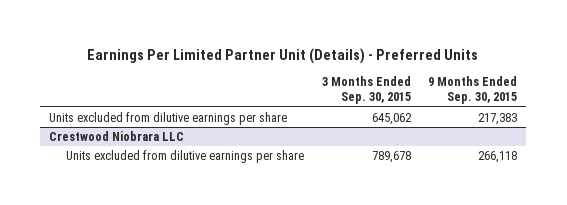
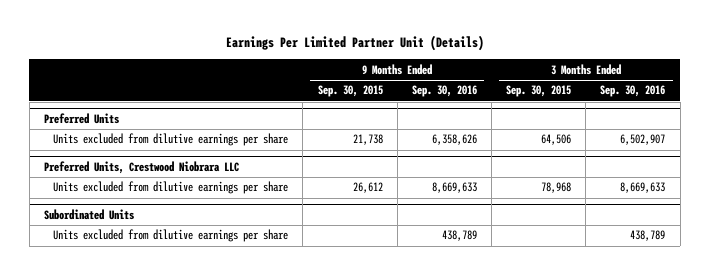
- Earnings Per Limited Partner Unit (Details) - Preferred Units
+ Earnings Per Limited Partner Unit (Details)
- | 3 Months Ended Sep. 30, 2015 | 9 Months Ended Sep. 30, 2015
+ | 9 Months Ended Sep. 30, 2015 | 9 Months Ended Sep. 30, 2016 | 3 Months Ended Sep. 30, 2015 | 3 Months Ended Sep. 30, 2016
- Units excluded from dilutive earnings per share | 645,062 | 217,383
- Crestwood Niobrara LLC
- Units excluded from dilutive earnings per share | 789,678 | 266,118
+ Preferred Units
+ Units excluded from dilutive earnings per share | 21,738 | 6,358,626 | 64,506 | 6,502,907
+ Preferred Units, Crestwood Niobrara LLC
+ Units excluded from dilutive earnings per share | 26,612 | 8,669,633 | 78,968 | 8,669,633
+ Subordinated Units
+ Units excluded from dilutive earnings per share | | 438,789 | | 438,789

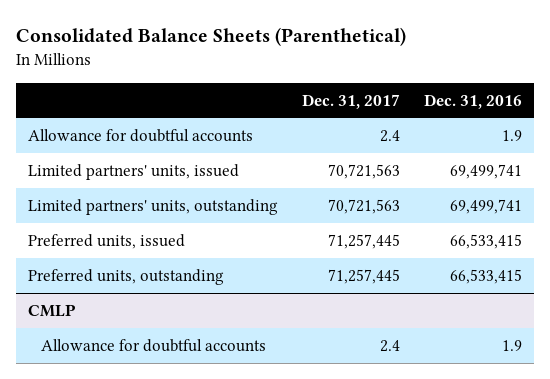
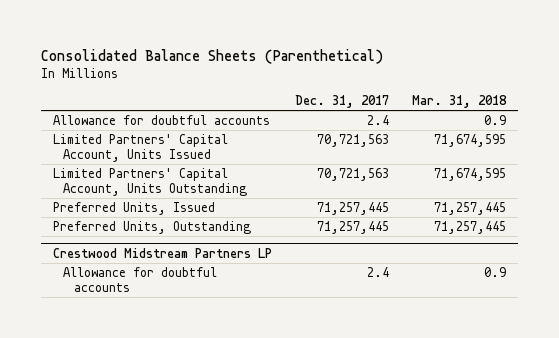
- | Dec. 31, 2017 | Dec. 31, 2016
+ | Dec. 31, 2017 | Mar. 31, 2018
- Limited partners' units, issued | 70,721,563 | 69,499,741
- Limited partners' units, outstanding | 70,721,563 | 69,499,741
- Preferred units, issued | 71,257,445 | 66,533,415
- Preferred units, outstanding | 71,257,445 | 66,533,415
- CMLP
+ Limited Partners' Capital Account, Units Issued | 70,721,563 | 71,674,595
+ Limited Partners' Capital Account, Units Outstanding | 70,721,563 | 71,674,595
+ Preferred Units, Issued | 71,257,445 | 71,257,445
+ Preferred Units, Outstanding | 71,257,445 | 71,257,445
+ Crestwood Midstream Partners LP

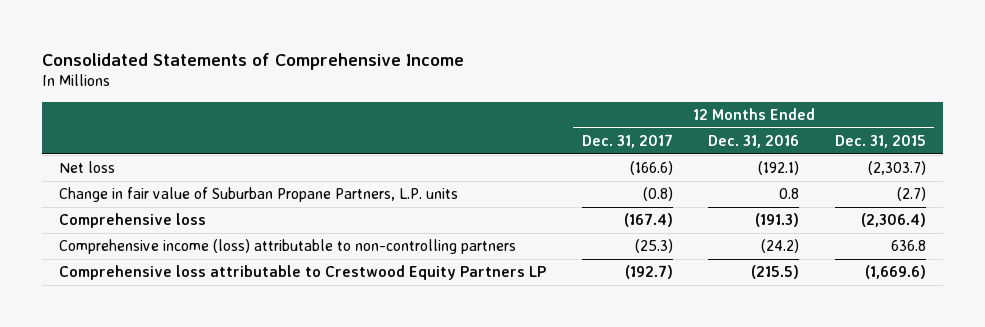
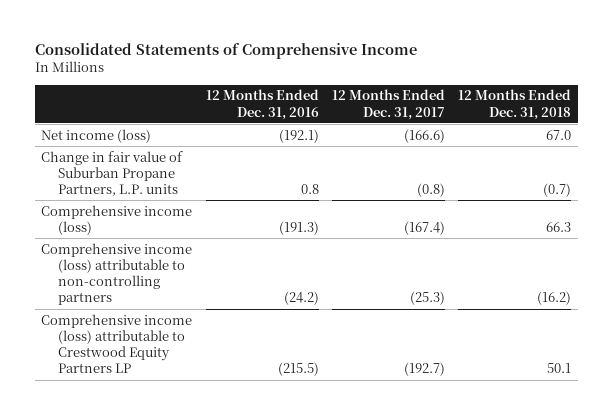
- | 12 Months Ended Dec. 31, 2017 | 12 Months Ended Dec. 31, 2016 | 12 Months Ended Dec. 31, 2015
+ | 12 Months Ended Dec. 31, 2016 | 12 Months Ended Dec. 31, 2017 | 12 Months Ended Dec. 31, 2018
- Net loss | (166.6) | (192.1) | (2,303.7)
+ Net income (loss) | (192.1) | (166.6) | 67.0
- Comprehensive loss | (167.4) | (191.3) | (2,306.4)
+ Comprehensive income (loss) | (191.3) | (167.4) | 66.3
- Comprehensive loss attributable to Crestwood Equity Partners LP | (192.7) | (215.5) | (1,669.6)
+ Comprehensive income (loss) attributable to Crestwood Equity Partners LP | (215.5) | (192.7) | 50.1

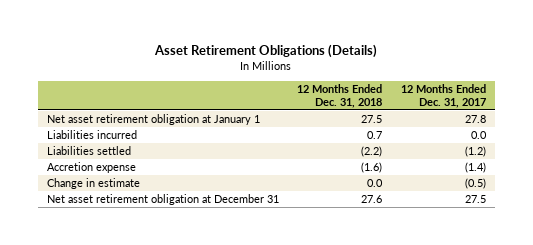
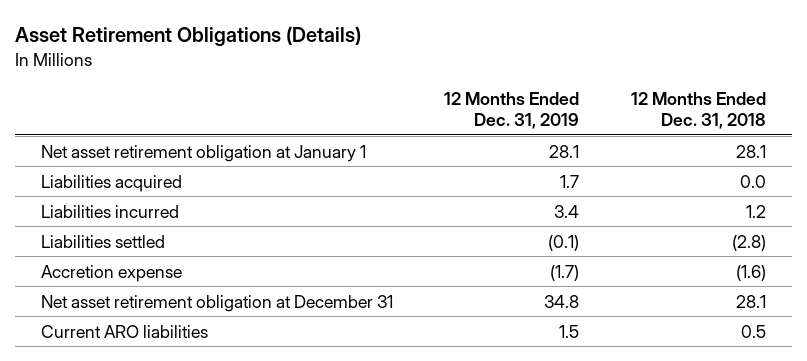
- | 12 Months Ended Dec. 31, 2018 | 12 Months Ended Dec. 31, 2017
+ | 12 Months Ended Dec. 31, 2019 | 12 Months Ended Dec. 31, 2018
- Net asset retirement obligation at January 1 | 27.5 | 27.8
- Liabilities incurred | 0.7 | 0.0
- Liabilities settled | (2.2) | (1.2)
+ Net asset retirement obligation at January 1 | 28.1 | 28.1
+ Liabilities acquired | 1.7 | 0.0
+ Liabilities incurred | 3.4 | 1.2
+ Liabilities settled | (0.1) | (2.8)
- Change in estimate | 0.0 | (0.5)
- Net asset retirement obligation at December 31 | 27.6 | 27.5
+ Net asset retirement obligation at December 31 | 34.8 | 28.1
+ Current ARO liabilities | 1.5 | 0.5

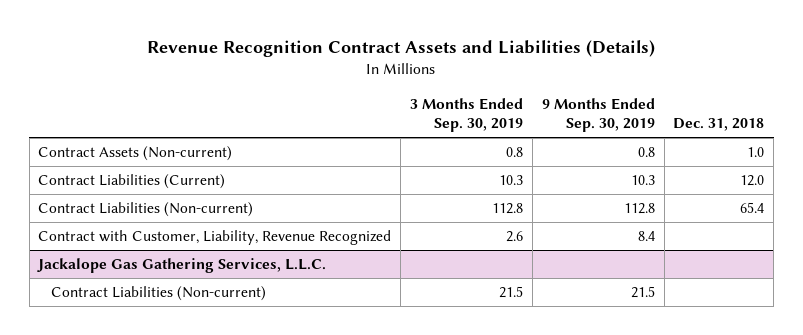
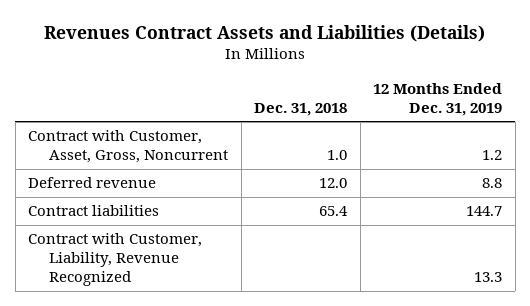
- Revenue Recognition Contract Assets and Liabilities (Details)
+ Revenues Contract Assets and Liabilities (Details)
- | 3 Months Ended Sep. 30, 2019 | 9 Months Ended Sep. 30, 2019 | Dec. 31, 2018
+ | Dec. 31, 2018 | 12 Months Ended Dec. 31, 2019
- Contract Assets (Non-current) | 0.8 | 0.8 | 1.0
- Contract Liabilities (Current) | 10.3 | 10.3 | 12.0
- Contract Liabilities (Non-current) | 112.8 | 112.8 | 65.4
+ Contract with Customer, Asset, Gross, Noncurrent | 1.0 | 1.2
+ Deferred revenue | 12.0 | 8.8
+ Contract liabilities | 65.4 | 144.7
- Jackalope Gas Gathering Services, L.L.C.
- Contract Liabilities (Non-current) | 21.5 | 21.5 |

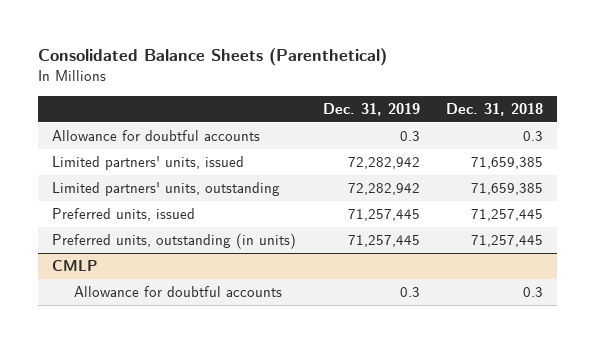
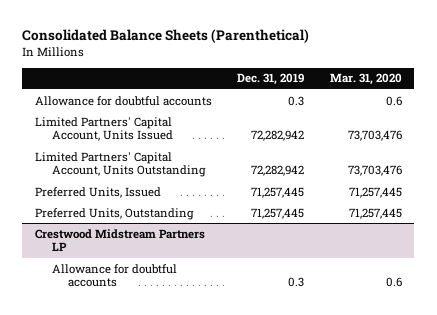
- | Dec. 31, 2019 | Dec. 31, 2018
+ | Dec. 31, 2019 | Mar. 31, 2020
- Limited partners' units, issued | 72,282,942 | 71,659,385
- Limited partners' units, outstanding | 72,282,942 | 71,659,385
- Preferred units, issued | 71,257,445 | 71,257,445
- Preferred units, outstanding (in units) | 71,257,445 | 71,257,445
- CMLP
+ Limited Partners' Capital Account, Units Issued | 72,282,942 | 73,703,476
+ Limited Partners' Capital Account, Units Outstanding | 72,282,942 | 73,703,476
+ Preferred Units, Issued | 71,257,445 | 71,257,445
+ Preferred Units, Outstanding | 71,257,445 | 71,257,445
+ Crestwood Midstream Partners LP

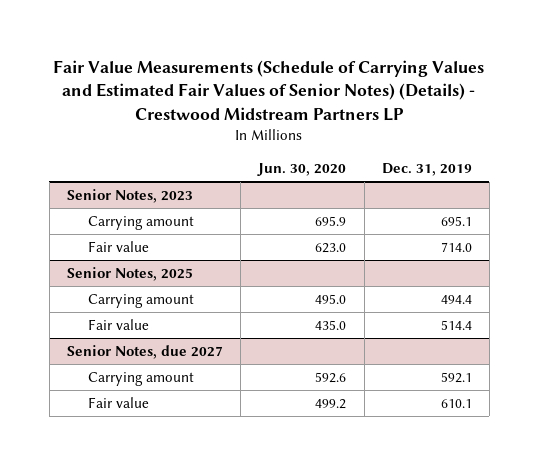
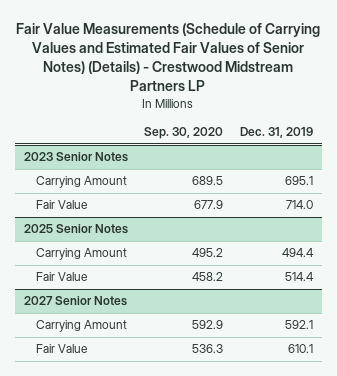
- | Jun. 30, 2020 | Dec. 31, 2019
+ | Sep. 30, 2020 | Dec. 31, 2019
- Senior Notes, 2023
- Carrying amount | 695.9 | 695.1
- Fair value | 623.0 | 714.0
- Senior Notes, 2025
- Carrying amount | 495.0 | 494.4
- Fair value | 435.0 | 514.4
- Senior Notes, due 2027
- Carrying amount | 592.6 | 592.1
- Fair value | 499.2 | 610.1
+ 2023 Senior Notes
+ Carrying Amount | 689.5 | 695.1
+ Fair Value | 677.9 | 714.0
+ 2025 Senior Notes
+ Carrying Amount | 495.2 | 494.4
+ Fair Value | 458.2 | 514.4
+ 2027 Senior Notes
+ Carrying Amount | 592.9 | 592.1
+ Fair Value | 536.3 | 610.1

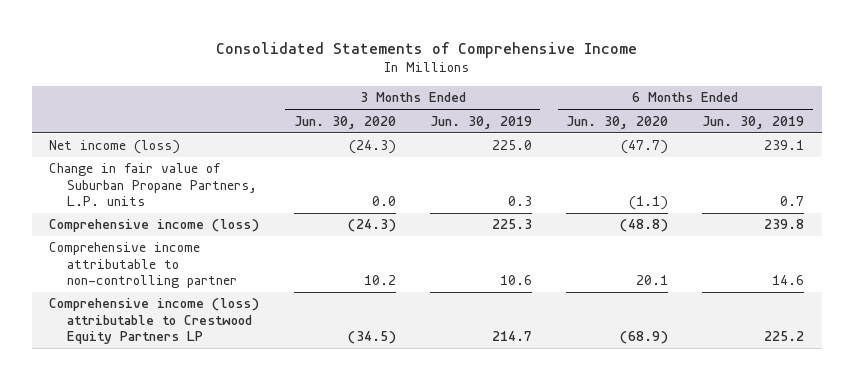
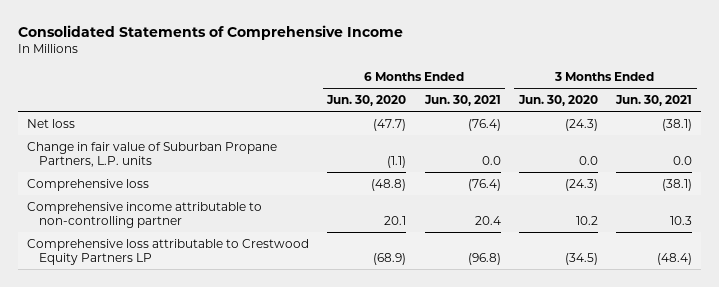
- | 3 Months Ended Jun. 30, 2020 | 3 Months Ended Jun. 30, 2019 | 6 Months Ended Jun. 30, 2020 | 6 Months Ended Jun. 30, 2019
+ | 6 Months Ended Jun. 30, 2020 | 6 Months Ended Jun. 30, 2021 | 3 Months Ended Jun. 30, 2020 | 3 Months Ended Jun. 30, 2021
- Net income (loss) | (24.3) | 225.0 | (47.7) | 239.1
+ Net loss | (47.7) | (76.4) | (24.3) | (38.1)
- Comprehensive income (loss) | (24.3) | 225.3 | (48.8) | 239.8
+ Comprehensive loss | (48.8) | (76.4) | (24.3) | (38.1)
- Comprehensive income (loss) attributable to Crestwood Equity Partners LP | (34.5) | 214.7 | (68.9) | 225.2
+ Comprehensive loss attributable to Crestwood Equity Partners LP | (68.9) | (96.8) | (34.5) | (48.4)

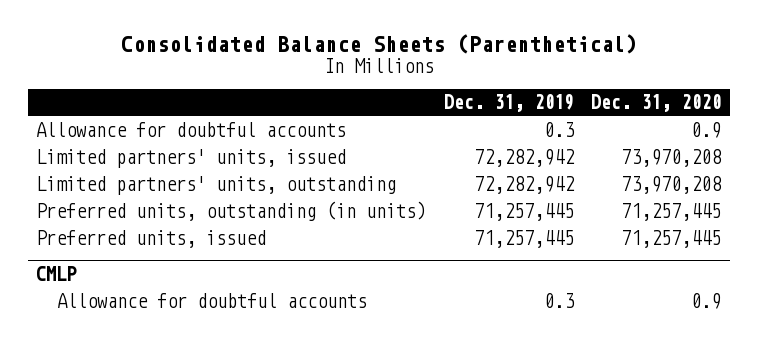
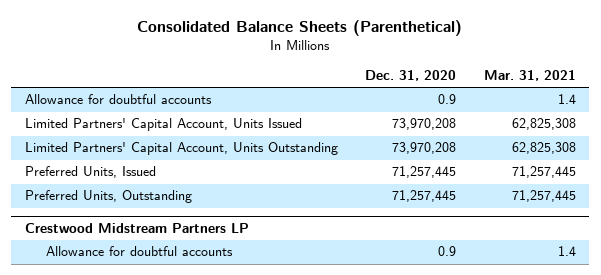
- | Dec. 31, 2019 | Dec. 31, 2020
+ | Dec. 31, 2020 | Mar. 31, 2021
- Limited partners' units, issued | 72,282,942 | 73,970,208
- Limited partners' units, outstanding | 72,282,942 | 73,970,208
- Preferred units, outstanding (in units) | 71,257,445 | 71,257,445
- Preferred units, issued | 71,257,445 | 71,257,445
- CMLP
+ Limited Partners' Capital Account, Units Issued | 73,970,208 | 62,825,308
+ Limited Partners' Capital Account, Units Outstanding | 73,970,208 | 62,825,308
+ Preferred Units, Issued | 71,257,445 | 71,257,445
+ Preferred Units, Outstanding | 71,257,445 | 71,257,445
+ Crestwood Midstream Partners LP

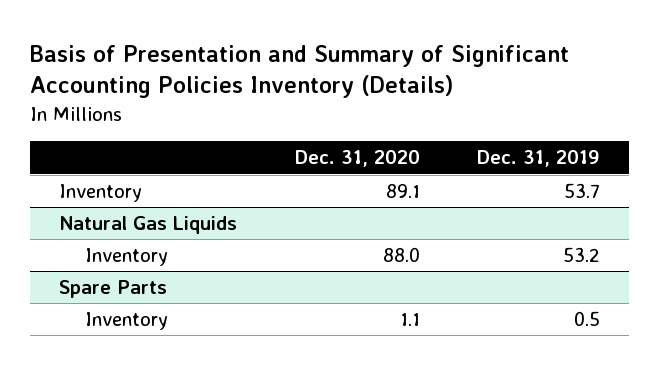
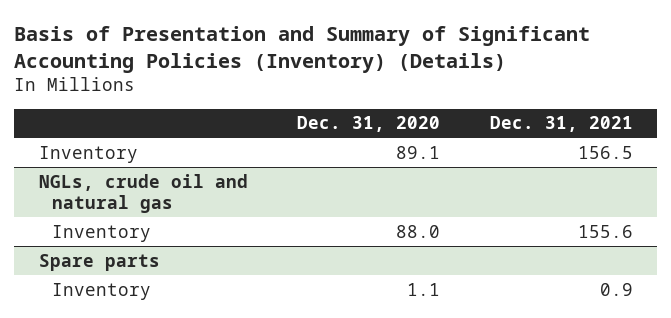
- Basis of Presentation and Summary of Significant Accounting Policies Inventory (Details)
+ Basis of Presentation and Summary of Significant Accounting Policies (Inventory) (Details)
- | Dec. 31, 2020 | Dec. 31, 2019
+ | Dec. 31, 2020 | Dec. 31, 2021
- Natural Gas Liquids
+ NGLs, crude oil and natural gas
- Spare Parts
+ Spare parts

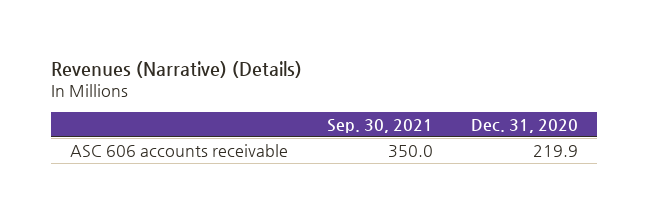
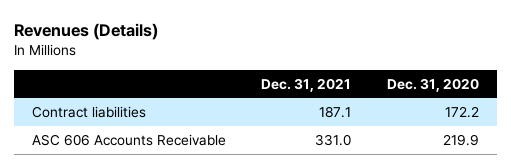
- Revenues (Narrative) (Details)
+ Revenues (Details)
- | Sep. 30, 2021 | Dec. 31, 2020
+ | Dec. 31, 2021 | Dec. 31, 2020
- ASC 606 accounts receivable | 350.0 | 219.9
+ Contract liabilities | 187.1 | 172.2
+ ASC 606 Accounts Receivable | 331.0 | 219.9

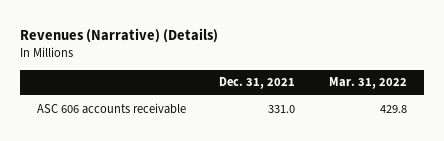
- Revenues (Details)
+ Revenues (Narrative) (Details)
- | Dec. 31, 2021 | Dec. 31, 2020
+ | Dec. 31, 2021 | Mar. 31, 2022
- Contract liabilities | 187.1 | 172.2
- ASC 606 Accounts Receivable | 331.0 | 219.9
+ ASC 606 accounts receivable | 331.0 | 429.8

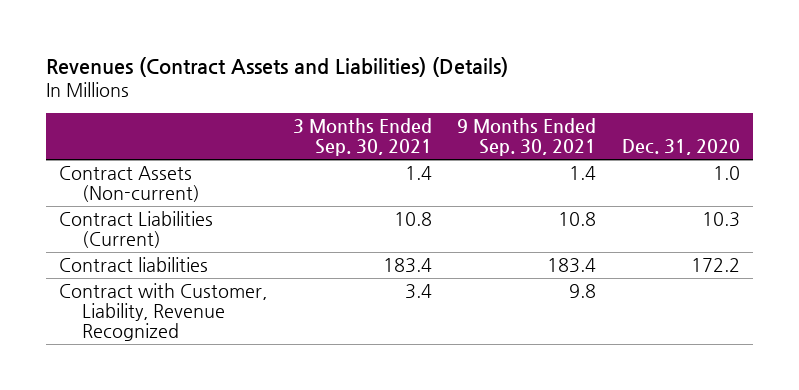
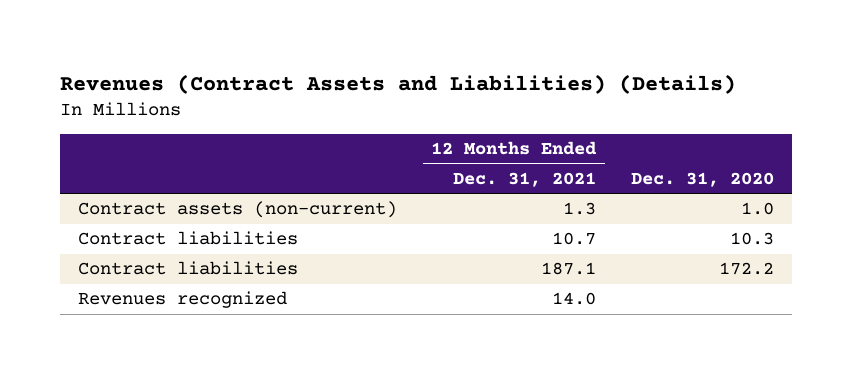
- | 3 Months Ended Sep. 30, 2021 | 9 Months Ended Sep. 30, 2021 | Dec. 31, 2020
+ | 12 Months Ended Dec. 31, 2021 | Dec. 31, 2020
- Contract Assets (Non-current) | 1.4 | 1.4 | 1.0
- Contract Liabilities (Current) | 10.8 | 10.8 | 10.3
+ Contract assets (non-current) | 1.3 | 1.0
+ Contract liabilities | 10.7 | 10.3
- Contract with Customer, Liability, Revenue Recognized | 3.4 | 9.8 |
+ Revenues recognized | 14.0 |

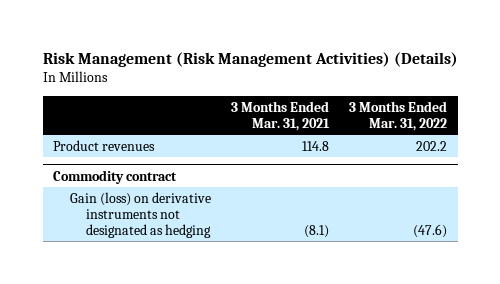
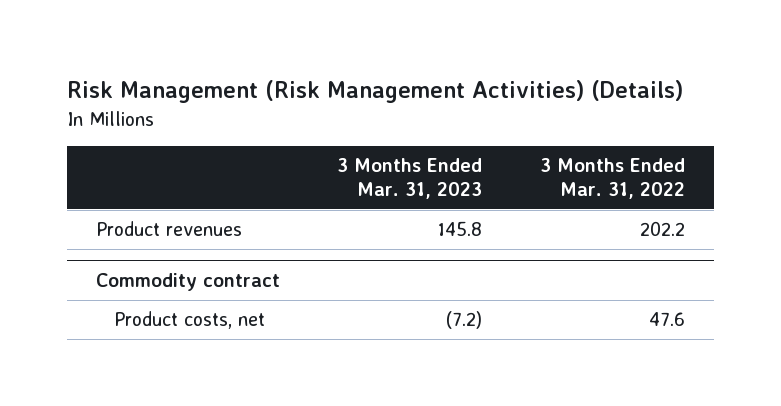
- | 3 Months Ended Mar. 31, 2021 | 3 Months Ended Mar. 31, 2022
+ | 3 Months Ended Mar. 31, 2023 | 3 Months Ended Mar. 31, 2022
@ Commodity contract
- Gain (loss) on derivative instruments not designated as hedging | (8.1) | (47.6)
+ Product costs, net | (7.2) | 47.6

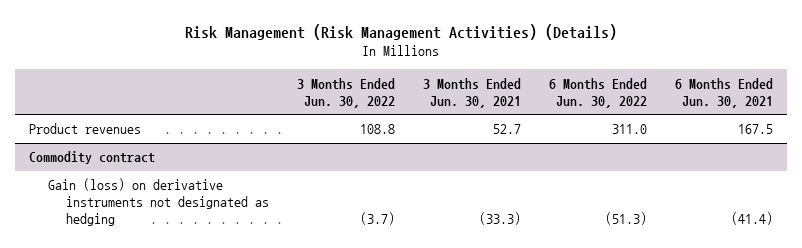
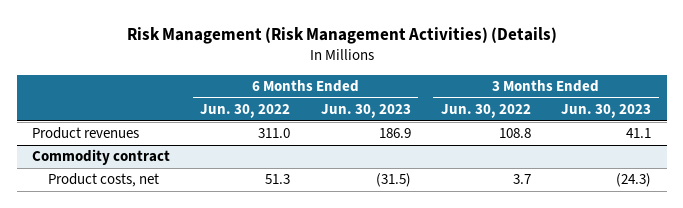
- | 3 Months Ended Jun. 30, 2022 | 3 Months Ended Jun. 30, 2021 | 6 Months Ended Jun. 30, 2022 | 6 Months Ended Jun. 30, 2021
+ | 6 Months Ended Jun. 30, 2022 | 6 Months Ended Jun. 30, 2023 | 3 Months Ended Jun. 30, 2022 | 3 Months Ended Jun. 30, 2023
@ Commodity contract
- Gain (loss) on derivative instruments not designated as hedging | (3.7) | (33.3) | (51.3) | (41.4)
+ Product costs, net | 51.3 | (31.5) | 3.7 | (24.3)

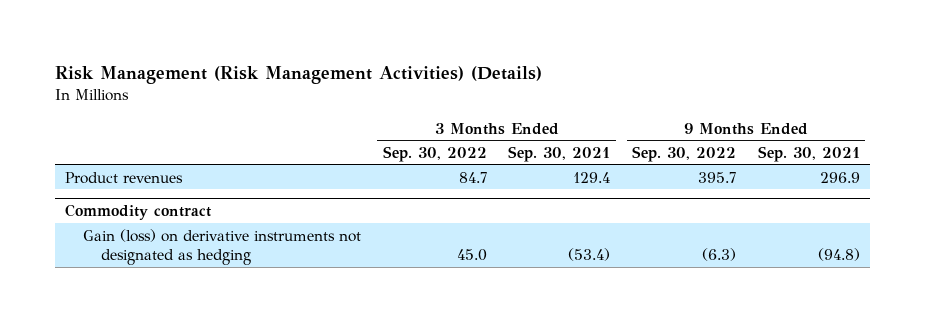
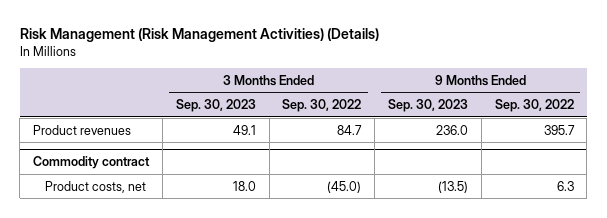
- | 3 Months Ended Sep. 30, 2022 | 3 Months Ended Sep. 30, 2021 | 9 Months Ended Sep. 30, 2022 | 9 Months Ended Sep. 30, 2021
+ | 3 Months Ended Sep. 30, 2023 | 3 Months Ended Sep. 30, 2022 | 9 Months Ended Sep. 30, 2023 | 9 Months Ended Sep. 30, 2022
@ Commodity contract
- Gain (loss) on derivative instruments not designated as hedging | 45.0 | (53.4) | (6.3) | (94.8)
+ Product costs, net | 18.0 | (45.0) | (13.5) | 6.3

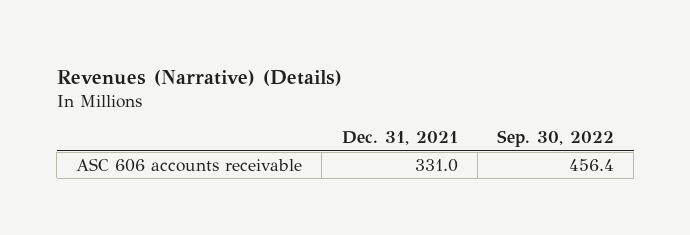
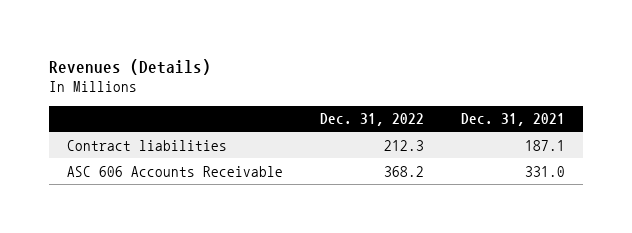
- Revenues (Narrative) (Details)
+ Revenues (Details)
- | Dec. 31, 2021 | Sep. 30, 2022
+ | Dec. 31, 2022 | Dec. 31, 2021
- ASC 606 accounts receivable | 331.0 | 456.4
+ Contract liabilities | 212.3 | 187.1
+ ASC 606 Accounts Receivable | 368.2 | 331.0

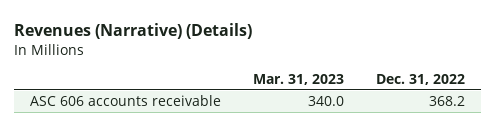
- Revenues (Details)
+ Revenues (Narrative) (Details)
- | Dec. 31, 2022 | Dec. 31, 2021
+ | Mar. 31, 2023 | Dec. 31, 2022
- Contract liabilities | 212.3 | 187.1
- ASC 606 Accounts Receivable | 368.2 | 331.0
+ ASC 606 accounts receivable | 340.0 | 368.2

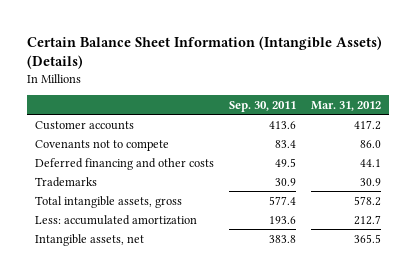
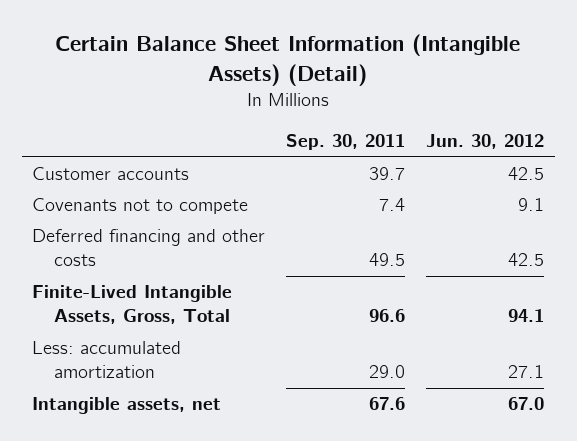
- Certain Balance Sheet Information (Intangible Assets) (Details)
+ Certain Balance Sheet Information (Intangible Assets) (Detail)
- | Sep. 30, 2011 | Mar. 31, 2012
+ | Sep. 30, 2011 | Jun. 30, 2012
- Customer accounts | 413.6 | 417.2
- Covenants not to compete | 83.4 | 86.0
+ Customer accounts | 39.7 | 42.5
+ Covenants not to compete | 7.4 | 9.1
- Trademarks | 30.9 | 30.9
- Total intangible assets, gross | 577.4 | 578.2
- Less: accumulated amortization | 193.6 | 212.7
- Intangible assets, net | 383.8 | 365.5
+ Finite-Lived Intangible Assets, Gross, Total | 96.6 | 94.1
+ Less: accumulated amortization | 29.0 | 27.1
+ Intangible assets, net | 67.6 | 67.0

